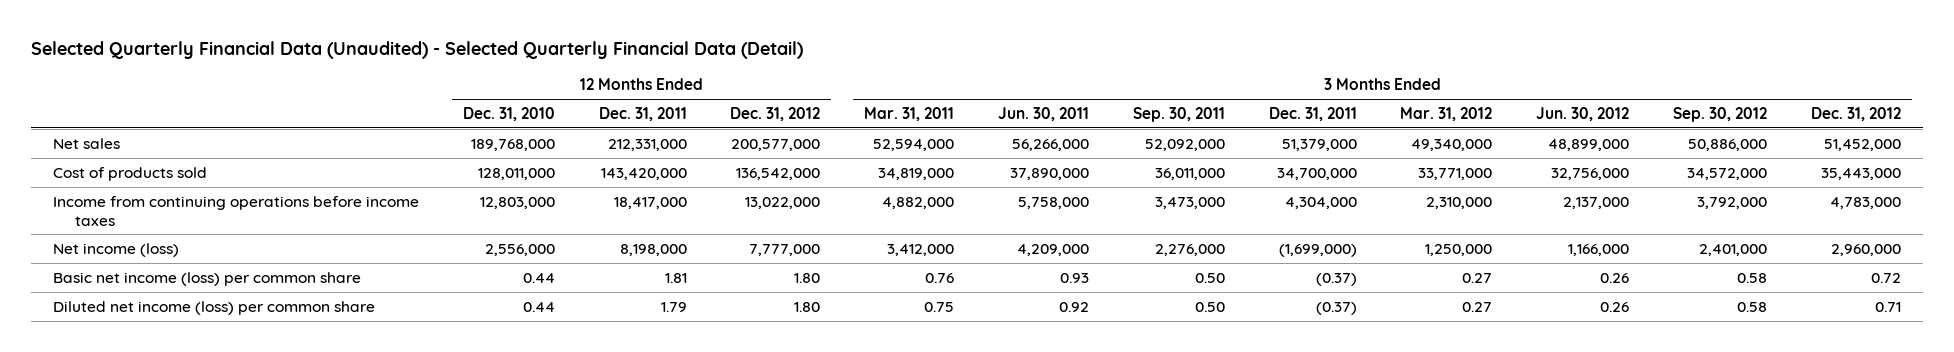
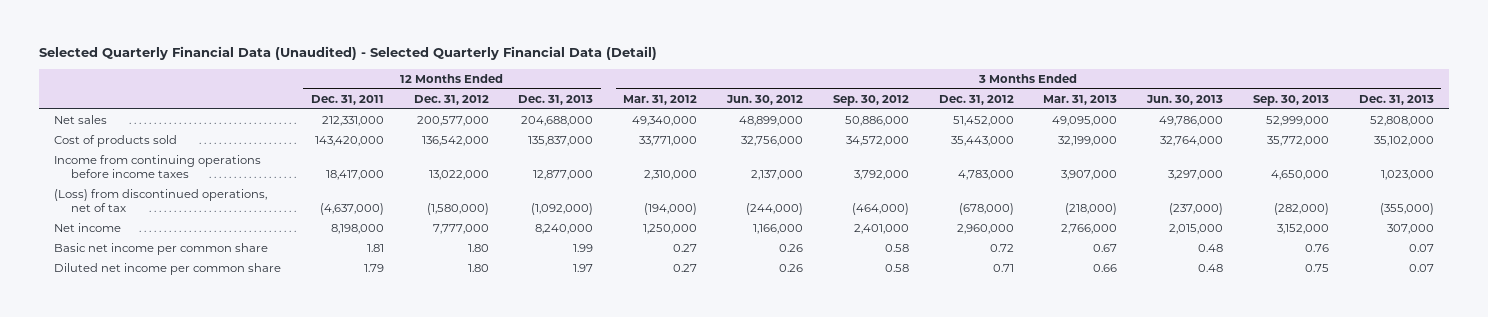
- | 12 Months Ended Dec. 31, 2010 | 12 Months Ended Dec. 31, 2011 | 12 Months Ended Dec. 31, 2012 | 3 Months Ended Mar. 31, 2011 | 3 Months Ended Jun. 30, 2011 | 3 Months Ended Sep. 30, 2011 | 3 Months Ended Dec. 31, 2011 | 3 Months Ended Mar. 31, 2012 | 3 Months Ended Jun. 30, 2012 | 3 Months Ended Sep. 30, 2012 | 3 Months Ended Dec. 31, 2012
+ | 12 Months Ended Dec. 31, 2011 | 12 Months Ended Dec. 31, 2012 | 12 Months Ended Dec. 31, 2013 | 3 Months Ended Mar. 31, 2012 | 3 Months Ended Jun. 30, 2012 | 3 Months Ended Sep. 30, 2012 | 3 Months Ended Dec. 31, 2012 | 3 Months Ended Mar. 31, 2013 | 3 Months Ended Jun. 30, 2013 | 3 Months Ended Sep. 30, 2013 | 3 Months Ended Dec. 31, 2013
- Net income (loss) | 2,556,000 | 8,198,000 | 7,777,000 | 3,412,000 | 4,209,000 | 2,276,000 | (1,699,000) | 1,250,000 | 1,166,000 | 2,401,000 | 2,960,000
- Basic net income (loss) per common share | 0.44 | 1.81 | 1.80 | 0.76 | 0.93 | 0.50 | (0.37) | 0.27 | 0.26 | 0.58 | 0.72
- Diluted net income (loss) per common share | 0.44 | 1.79 | 1.80 | 0.75 | 0.92 | 0.50 | (0.37) | 0.27 | 0.26 | 0.58 | 0.71
+ (Loss) from discontinued operations, net of tax | (4,637,000) | (1,580,000) | (1,092,000) | (194,000) | (244,000) | (464,000) | (678,000) | (218,000) | (237,000) | (282,000) | (355,000)
+ Net income | 8,198,000 | 7,777,000 | 8,240,000 | 1,250,000 | 1,166,000 | 2,401,000 | 2,960,000 | 2,766,000 | 2,015,000 | 3,152,000 | 307,000
+ Basic net income per common share | 1.81 | 1.80 | 1.99 | 0.27 | 0.26 | 0.58 | 0.72 | 0.67 | 0.48 | 0.76 | 0.07
+ Diluted net income per common share | 1.79 | 1.80 | 1.97 | 0.27 | 0.26 | 0.58 | 0.71 | 0.66 | 0.48 | 0.75 | 0.07

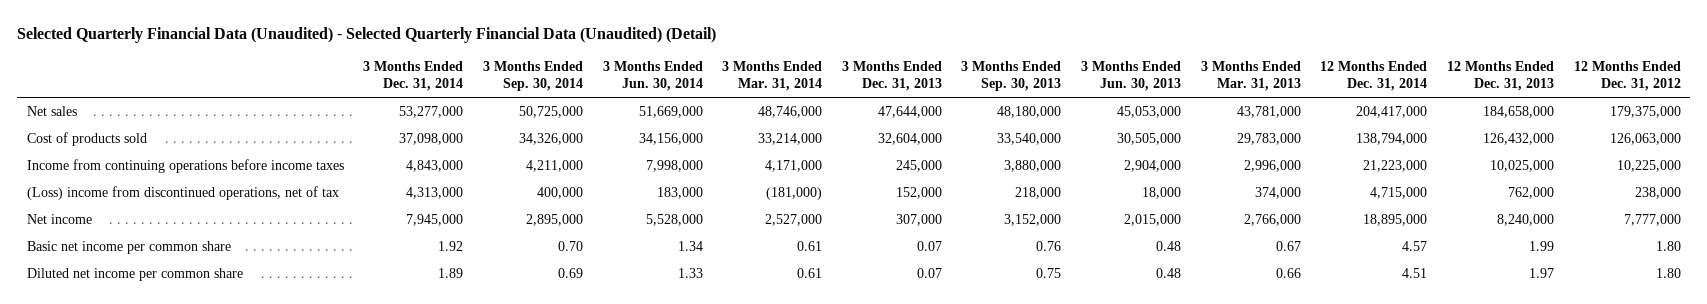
- Selected Quarterly Financial Data (Unaudited) - Selected Quarterly Financial Data (Detail)
+ Selected Quarterly Financial Data (Unaudited) - Selected Quarterly Financial Data (Unaudited) (Detail)
- | 12 Months Ended Dec. 31, 2011 | 12 Months Ended Dec. 31, 2012 | 12 Months Ended Dec. 31, 2013 | 3 Months Ended Mar. 31, 2012 | 3 Months Ended Jun. 30, 2012 | 3 Months Ended Sep. 30, 2012 | 3 Months Ended Dec. 31, 2012 | 3 Months Ended Mar. 31, 2013 | 3 Months Ended Jun. 30, 2013 | 3 Months Ended Sep. 30, 2013 | 3 Months Ended Dec. 31, 2013
+ | 3 Months Ended Dec. 31, 2014 | 3 Months Ended Sep. 30, 2014 | 3 Months Ended Jun. 30, 2014 | 3 Months Ended Mar. 31, 2014 | 3 Months Ended Dec. 31, 2013 | 3 Months Ended Sep. 30, 2013 | 3 Months Ended Jun. 30, 2013 | 3 Months Ended Mar. 31, 2013 | 12 Months Ended Dec. 31, 2014 | 12 Months Ended Dec. 31, 2013 | 12 Months Ended Dec. 31, 2012
- Net sales | 212,331,000 | 200,577,000 | 204,688,000 | 49,340,000 | 48,899,000 | 50,886,000 | 51,452,000 | 49,095,000 | 49,786,000 | 52,999,000 | 52,808,000
- Cost of products sold | 143,420,000 | 136,542,000 | 135,837,000 | 33,771,000 | 32,756,000 | 34,572,000 | 35,443,000 | 32,199,000 | 32,764,000 | 35,772,000 | 35,102,000
- Income from continuing operations before income taxes | 18,417,000 | 13,022,000 | 12,877,000 | 2,310,000 | 2,137,000 | 3,792,000 | 4,783,000 | 3,907,000 | 3,297,000 | 4,650,000 | 1,023,000
- (Loss) from discontinued operations, net of tax | (4,637,000) | (1,580,000) | (1,092,000) | (194,000) | (244,000) | (464,000) | (678,000) | (218,000) | (237,000) | (282,000) | (355,000)
+ Net sales | 53,277,000 | 50,725,000 | 51,669,000 | 48,746,000 | 47,644,000 | 48,180,000 | 45,053,000 | 43,781,000 | 204,417,000 | 184,658,000 | 179,375,000
+ Cost of products sold | 37,098,000 | 34,326,000 | 34,156,000 | 33,214,000 | 32,604,000 | 33,540,000 | 30,505,000 | 29,783,000 | 138,794,000 | 126,432,000 | 126,063,000
+ Income from continuing operations before income taxes | 4,843,000 | 4,211,000 | 7,998,000 | 4,171,000 | 245,000 | 3,880,000 | 2,904,000 | 2,996,000 | 21,223,000 | 10,025,000 | 10,225,000
+ (Loss) income from discontinued operations, net of tax | 4,313,000 | 400,000 | 183,000 | (181,000) | 152,000 | 218,000 | 18,000 | 374,000 | 4,715,000 | 762,000 | 238,000

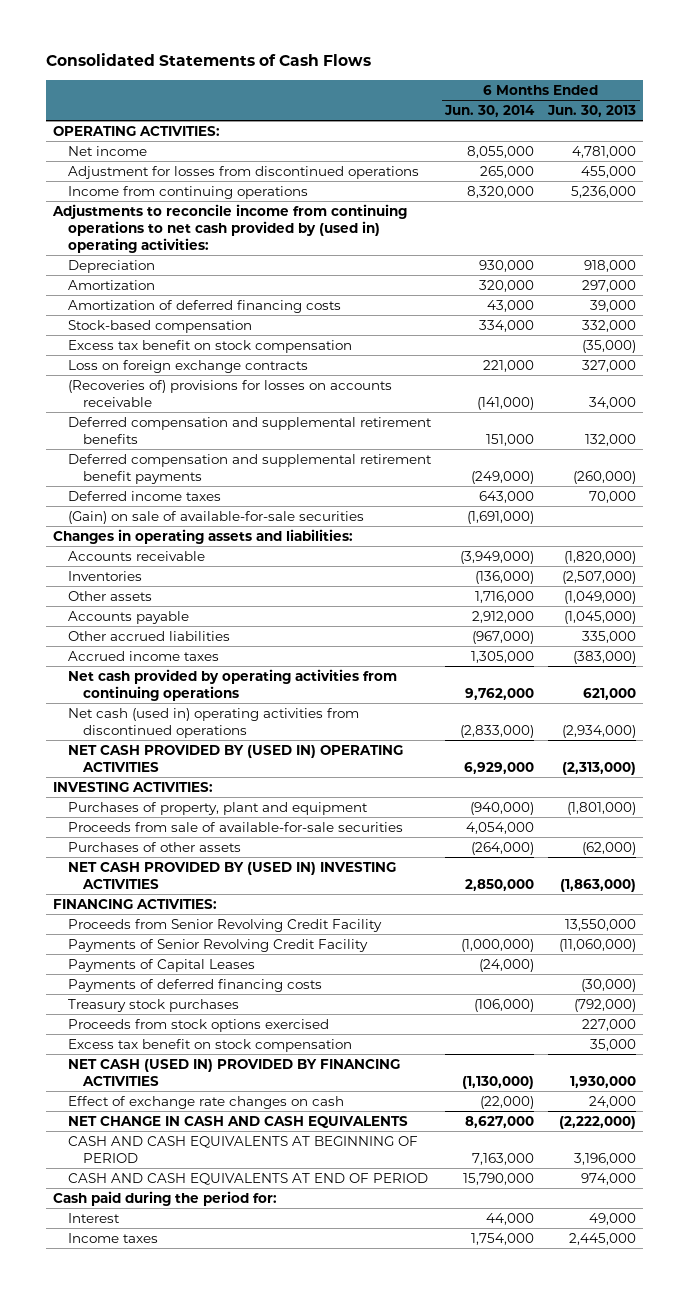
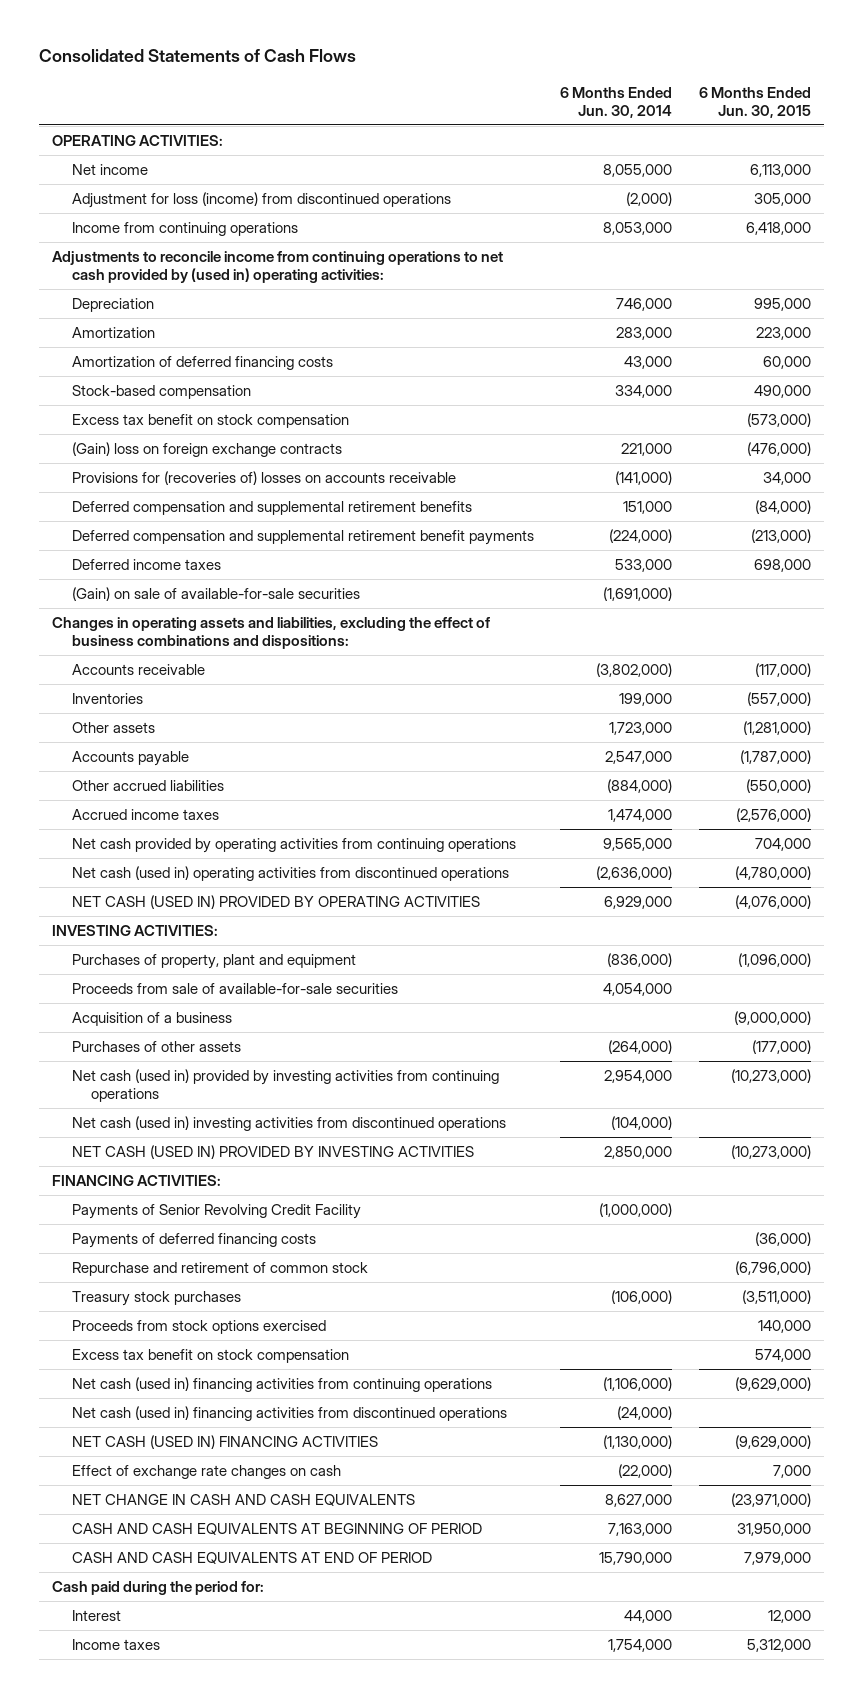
- | 6 Months Ended Jun. 30, 2014 | 6 Months Ended Jun. 30, 2013
+ | 6 Months Ended Jun. 30, 2014 | 6 Months Ended Jun. 30, 2015
- Adjustment for losses from discontinued operations | 265,000 | 455,000
- Income from continuing operations | 8,320,000 | 5,236,000
+ Adjustment for loss (income) from discontinued operations | (2,000) | 305,000
+ Income from continuing operations | 8,053,000 | 6,418,000
- Depreciation | 930,000 | 918,000
- Amortization | 320,000 | 297,000
+ Depreciation | 746,000 | 995,000
+ Amortization | 283,000 | 223,000
- Loss on foreign exchange contracts | 221,000 | 327,000
- (Recoveries of) provisions for losses on accounts receivable | (141,000) | 34,000
+ (Gain) loss on foreign exchange contracts | 221,000 | (476,000)
+ Provisions for (recoveries of) losses on accounts receivable | (141,000) | 34,000
- Deferred compensation and supplemental retirement benefit payments | (249,000) | (260,000)
- Deferred income taxes | 643,000 | 70,000
+ Deferred compensation and supplemental retirement benefit payments | (224,000) | (213,000)
+ Deferred income taxes | 533,000 | 698,000
- Changes in operating assets and liabilities:
- Accounts receivable | (3,949,000) | (1,820,000)
- Inventories | (136,000) | (2,507,000)
- Other assets | 1,716,000 | (1,049,000)
- Accounts payable | 2,912,000 | (1,045,000)
- Other accrued liabilities | (967,000) | 335,000
- Accrued income taxes | 1,305,000 | (383,000)
- Net cash provided by operating activities from continuing operations | 9,762,000 | 621,000
- Net cash (used in) operating activities from discontinued operations | (2,833,000) | (2,934,000)
- NET CASH PROVIDED BY (USED IN) OPERATING ACTIVITIES | 6,929,000 | (2,313,000)
+ Changes in operating assets and liabilities, excluding the effect of business combinations and dispositions:
+ Accounts receivable | (3,802,000) | (117,000)
+ Inventories | 199,000 | (557,000)
+ Other assets | 1,723,000 | (1,281,000)
+ Accounts payable | 2,547,000 | (1,787,000)
+ Other accrued liabilities | (884,000) | (550,000)
+ Accrued income taxes | 1,474,000 | (2,576,000)
+ Net cash provided by operating activities from continuing operations | 9,565,000 | 704,000
+ Net cash (used in) operating activities from discontinued operations | (2,636,000) | (4,780,000)
+ NET CASH (USED IN) PROVIDED BY OPERATING ACTIVITIES | 6,929,000 | (4,076,000)
- Purchases of property, plant and equipment | (940,000) | (1,801,000)
+ Purchases of property, plant and equipment | (836,000) | (1,096,000)
+ Acquisition of a business | | (9,000,000)
- NET CASH PROVIDED BY (USED IN) INVESTING ACTIVITIES | 2,850,000 | (1,863,000)
+ Net cash (used in) provided by investing activities from continuing operations | 2,954,000 | (10,273,000)
+ Net cash (used in) investing activities from discontinued operations | (104,000) |
+ NET CASH (USED IN) PROVIDED BY INVESTING ACTIVITIES | 2,850,000 | (10,273,000)
- Proceeds from Senior Revolving Credit Facility | | 13,550,000
- Payments of Capital Leases | (24,000) |
+ Repurchase and retirement of common stock | | (6,796,000)
- NET CASH (USED IN) PROVIDED BY FINANCING ACTIVITIES | (1,130,000) | 1,930,000
+ Net cash (used in) financing activities from continuing operations | (1,106,000) | (9,629,000)
+ Net cash (used in) financing activities from discontinued operations | (24,000) |
+ NET CASH (USED IN) FINANCING ACTIVITIES | (1,130,000) | (9,629,000)

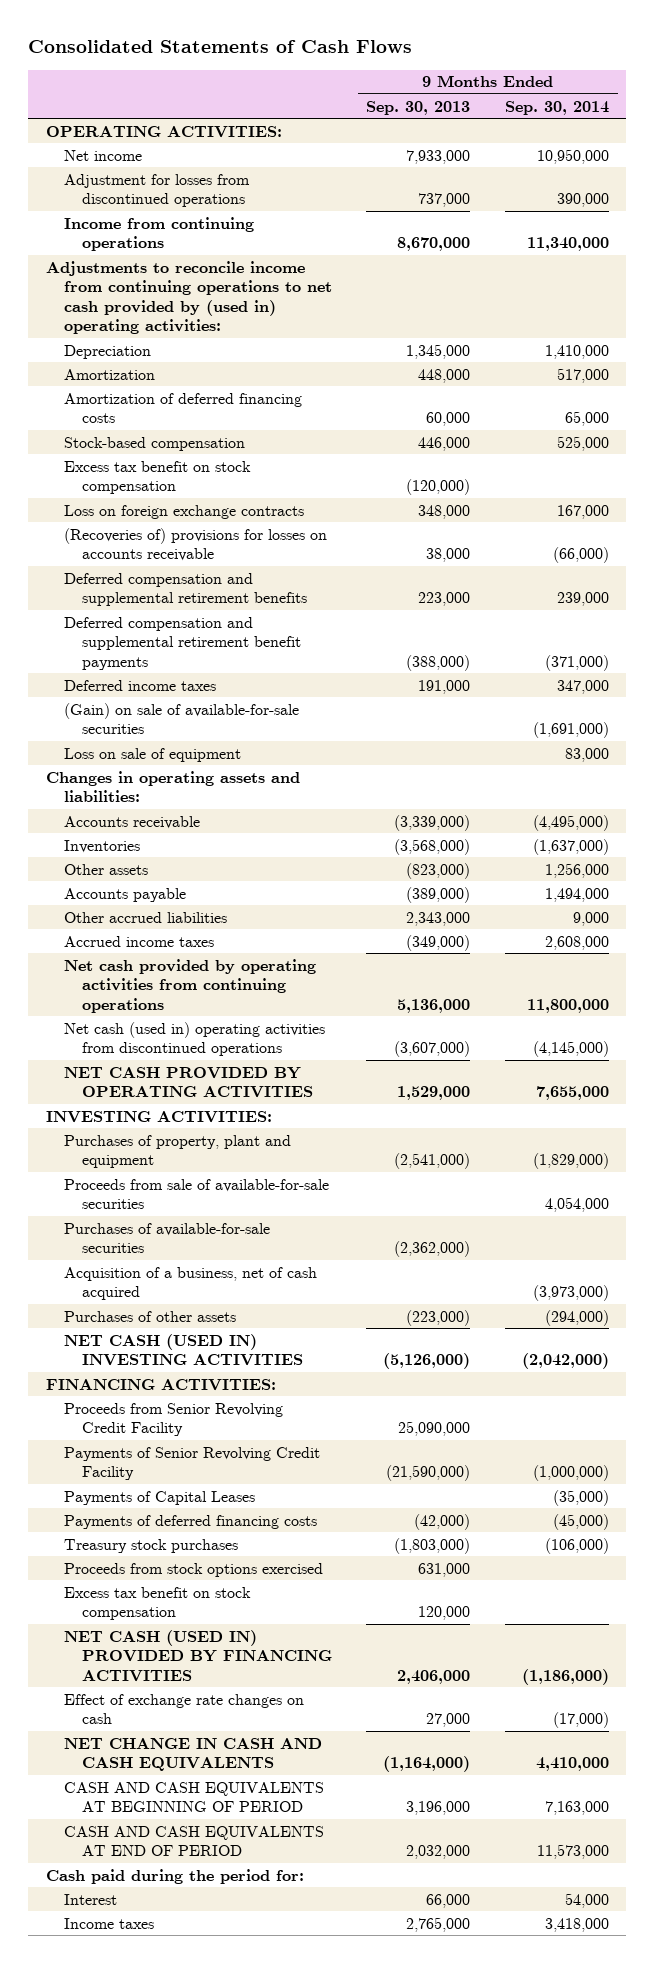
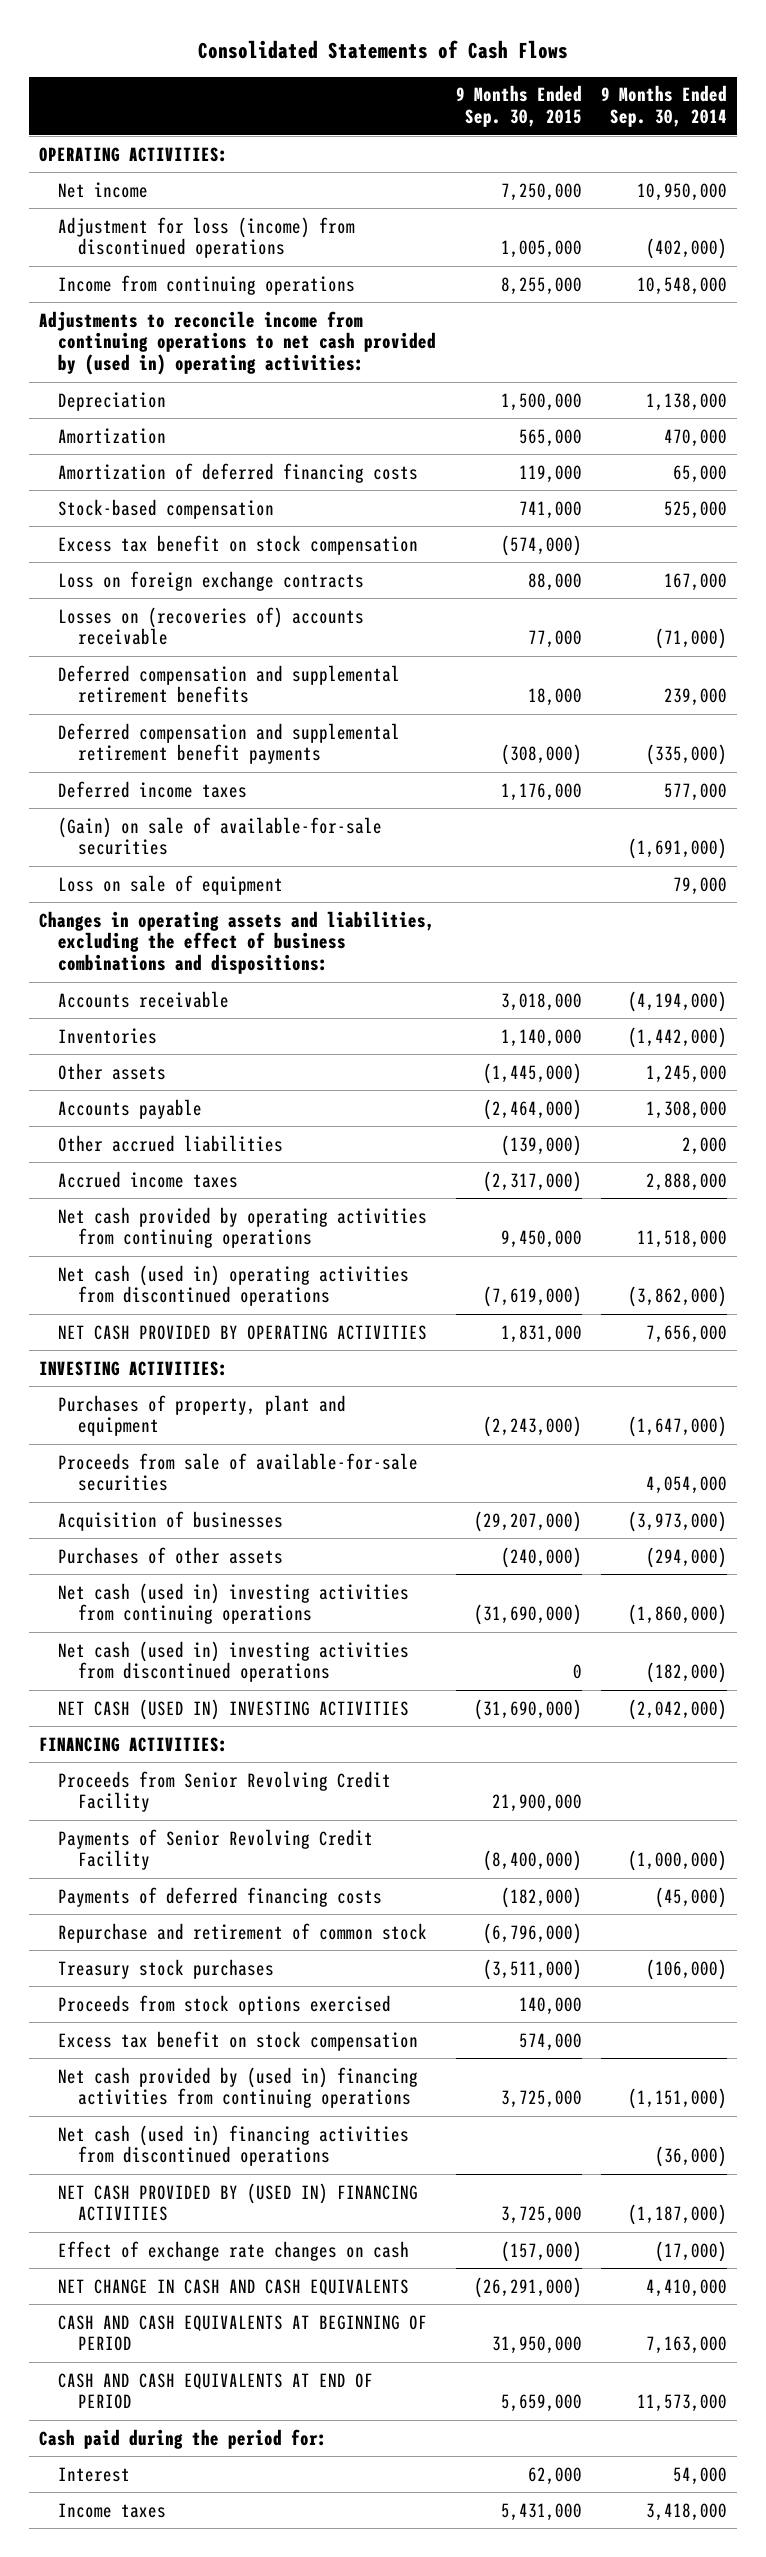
- | 9 Months Ended Sep. 30, 2013 | 9 Months Ended Sep. 30, 2014
+ | 9 Months Ended Sep. 30, 2015 | 9 Months Ended Sep. 30, 2014
- Adjustment for losses from discontinued operations | 737,000 | 390,000
- Income from continuing operations | 8,670,000 | 11,340,000
+ Adjustment for loss (income) from discontinued operations | 1,005,000 | (402,000)
+ Income from continuing operations | 8,255,000 | 10,548,000
- Depreciation | 1,345,000 | 1,410,000
- Amortization | 448,000 | 517,000
+ Depreciation | 1,500,000 | 1,138,000
+ Amortization | 565,000 | 470,000
- (Recoveries of) provisions for losses on accounts receivable | 38,000 | (66,000)
+ Losses on (recoveries of) accounts receivable | 77,000 | (71,000)
- Deferred compensation and supplemental retirement benefit payments | (388,000) | (371,000)
- Deferred income taxes | 191,000 | 347,000
+ Deferred compensation and supplemental retirement benefit payments | (308,000) | (335,000)
+ Deferred income taxes | 1,176,000 | 577,000
- Loss on sale of equipment | | 83,000
- Changes in operating assets and liabilities:
- Accounts receivable | (3,339,000) | (4,495,000)
- Inventories | (3,568,000) | (1,637,000)
- Other assets | (823,000) | 1,256,000
- Accounts payable | (389,000) | 1,494,000
- Other accrued liabilities | 2,343,000 | 9,000
- Accrued income taxes | (349,000) | 2,608,000
- Net cash provided by operating activities from continuing operations | 5,136,000 | 11,800,000
- Net cash (used in) operating activities from discontinued operations | (3,607,000) | (4,145,000)
- NET CASH PROVIDED BY OPERATING ACTIVITIES | 1,529,000 | 7,655,000
+ Loss on sale of equipment | | 79,000
+ Changes in operating assets and liabilities, excluding the effect of business combinations and dispositions:
+ Accounts receivable | 3,018,000 | (4,194,000)
+ Inventories | 1,140,000 | (1,442,000)
+ Other assets | (1,445,000) | 1,245,000
+ Accounts payable | (2,464,000) | 1,308,000
+ Other accrued liabilities | (139,000) | 2,000
+ Accrued income taxes | (2,317,000) | 2,888,000
+ Net cash provided by operating activities from continuing operations | 9,450,000 | 11,518,000
+ Net cash (used in) operating activities from discontinued operations | (7,619,000) | (3,862,000)
+ NET CASH PROVIDED BY OPERATING ACTIVITIES | 1,831,000 | 7,656,000
- Purchases of property, plant and equipment | (2,541,000) | (1,829,000)
+ Purchases of property, plant and equipment | (2,243,000) | (1,647,000)
- Purchases of available-for-sale securities | (2,362,000) |
- Acquisition of a business, net of cash acquired | | (3,973,000)
+ Acquisition of businesses | (29,207,000) | (3,973,000)
+ Net cash (used in) investing activities from continuing operations | (31,690,000) | (1,860,000)
+ Net cash (used in) investing activities from discontinued operations | 0 | (182,000)
- Payments of Capital Leases | | (35,000)
+ Repurchase and retirement of common stock | (6,796,000) |
- NET CASH (USED IN) PROVIDED BY FINANCING ACTIVITIES | 2,406,000 | (1,186,000)
+ Net cash provided by (used in) financing activities from continuing operations | 3,725,000 | (1,151,000)
+ Net cash (used in) financing activities from discontinued operations | | (36,000)
+ NET CASH PROVIDED BY (USED IN) FINANCING ACTIVITIES | 3,725,000 | (1,187,000)

